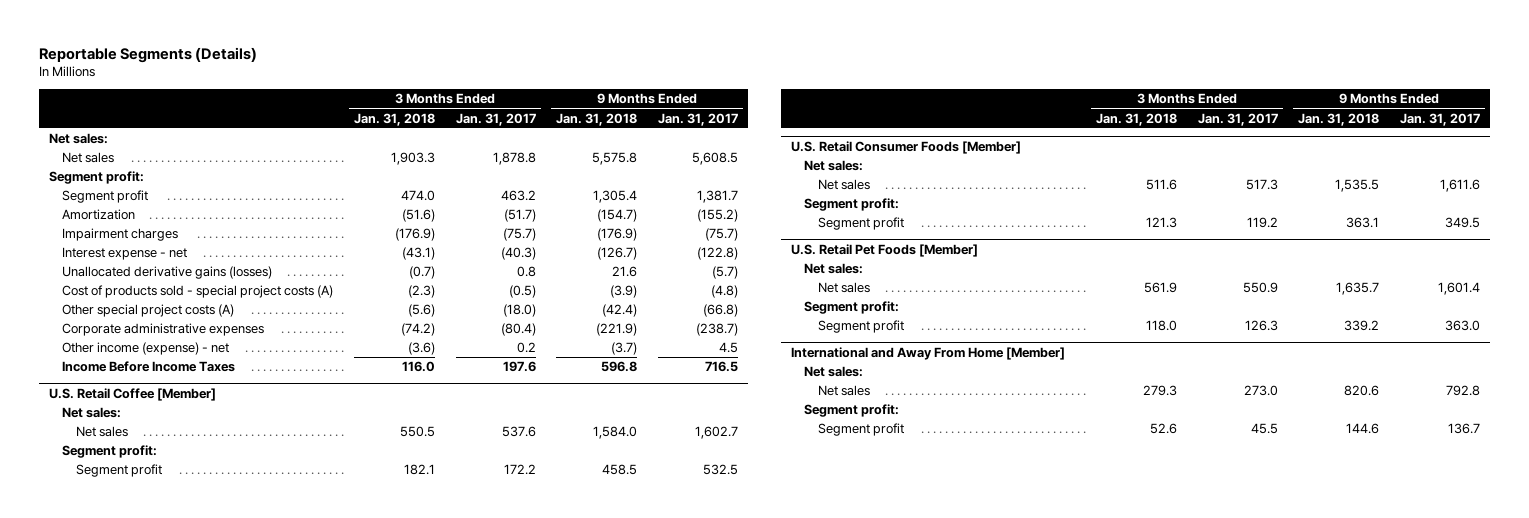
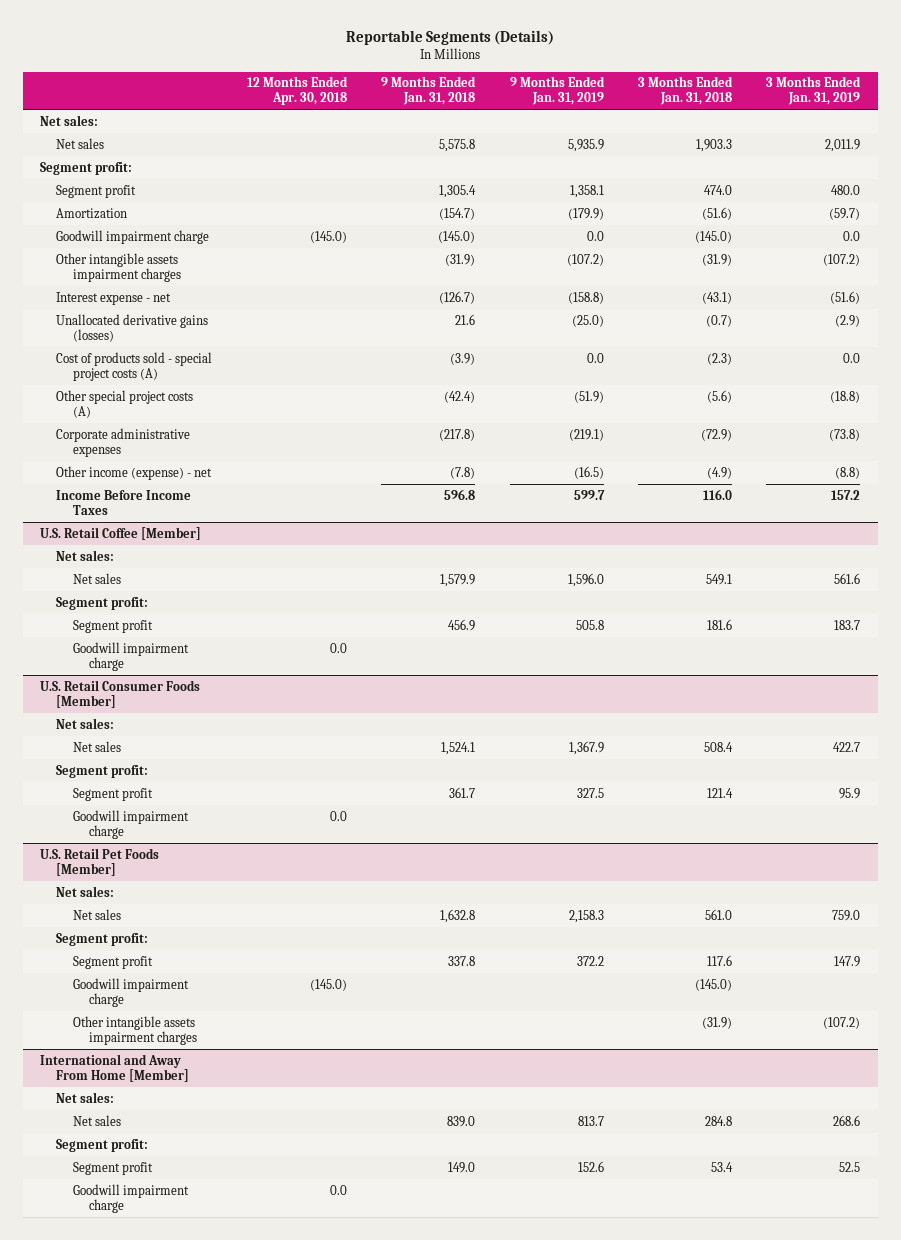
- | 3 Months Ended Jan. 31, 2018 | 3 Months Ended Jan. 31, 2017 | 9 Months Ended Jan. 31, 2018 | 9 Months Ended Jan. 31, 2017
+ | 12 Months Ended Apr. 30, 2018 | 9 Months Ended Jan. 31, 2018 | 9 Months Ended Jan. 31, 2019 | 3 Months Ended Jan. 31, 2018 | 3 Months Ended Jan. 31, 2019
- Impairment charges | (176.9) | (75.7) | (176.9) | (75.7)
+ Goodwill impairment charge | (145.0) | (145.0) | 0.0 | (145.0) | 0.0
+ Other intangible assets impairment charges | | (31.9) | (107.2) | (31.9) | (107.2)
- Corporate administrative expenses | (74.2) | (80.4) | (221.9) | (238.7)
- Other income (expense) - net | (3.6) | 0.2 | (3.7) | 4.5
+ Corporate administrative expenses | | (217.8) | (219.1) | (72.9) | (73.8)
+ Other income (expense) - net | | (7.8) | (16.5) | (4.9) | (8.8)
@ U.S. Retail Coffee [Member]
- Net sales | 550.5 | 537.6 | 1,584.0 | 1,602.7
+ Net sales | | 1,579.9 | 1,596.0 | 549.1 | 561.6
- Segment profit | 182.1 | 172.2 | 458.5 | 532.5
+ Segment profit | | 456.9 | 505.8 | 181.6 | 183.7
+ Goodwill impairment charge | 0.0 | | | |
@ U.S. Retail Consumer Foods [Member]
- Net sales | 511.6 | 517.3 | 1,535.5 | 1,611.6
+ Net sales | | 1,524.1 | 1,367.9 | 508.4 | 422.7
- Segment profit | 121.3 | 119.2 | 363.1 | 349.5
+ Segment profit | | 361.7 | 327.5 | 121.4 | 95.9
+ Goodwill impairment charge | 0.0 | | | |
@ U.S. Retail Pet Foods [Member]
- Net sales | 561.9 | 550.9 | 1,635.7 | 1,601.4
+ Net sales | | 1,632.8 | 2,158.3 | 561.0 | 759.0
- Segment profit | 118.0 | 126.3 | 339.2 | 363.0
+ Segment profit | | 337.8 | 372.2 | 117.6 | 147.9
+ Goodwill impairment charge | (145.0) | | | (145.0) |
+ Other intangible assets impairment charges | | | | (31.9) | (107.2)
@ International and Away From Home [Member]
- Net sales | 279.3 | 273.0 | 820.6 | 792.8
+ Net sales | | 839.0 | 813.7 | 284.8 | 268.6
- Segment profit | 52.6 | 45.5 | 144.6 | 136.7
+ Segment profit | | 149.0 | 152.6 | 53.4 | 52.5
+ Goodwill impairment charge | 0.0 | | | |

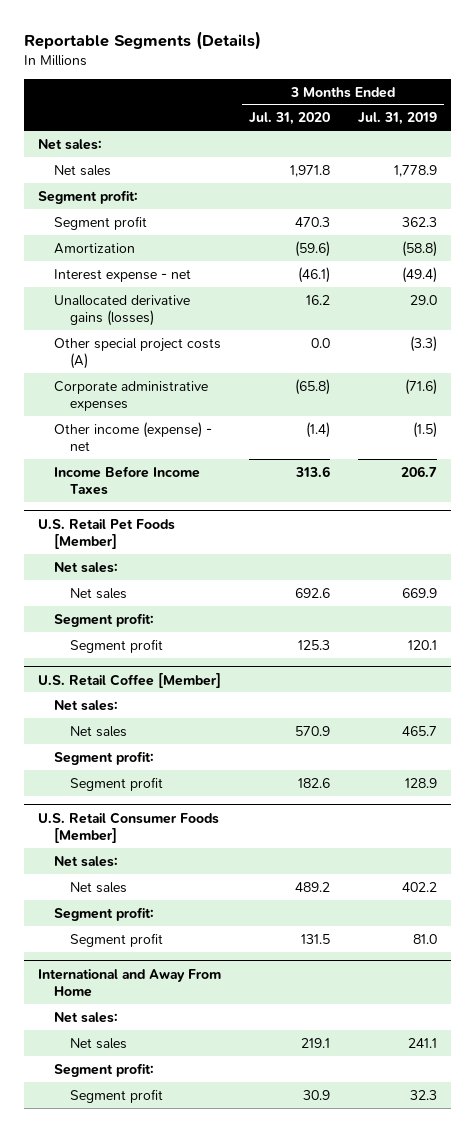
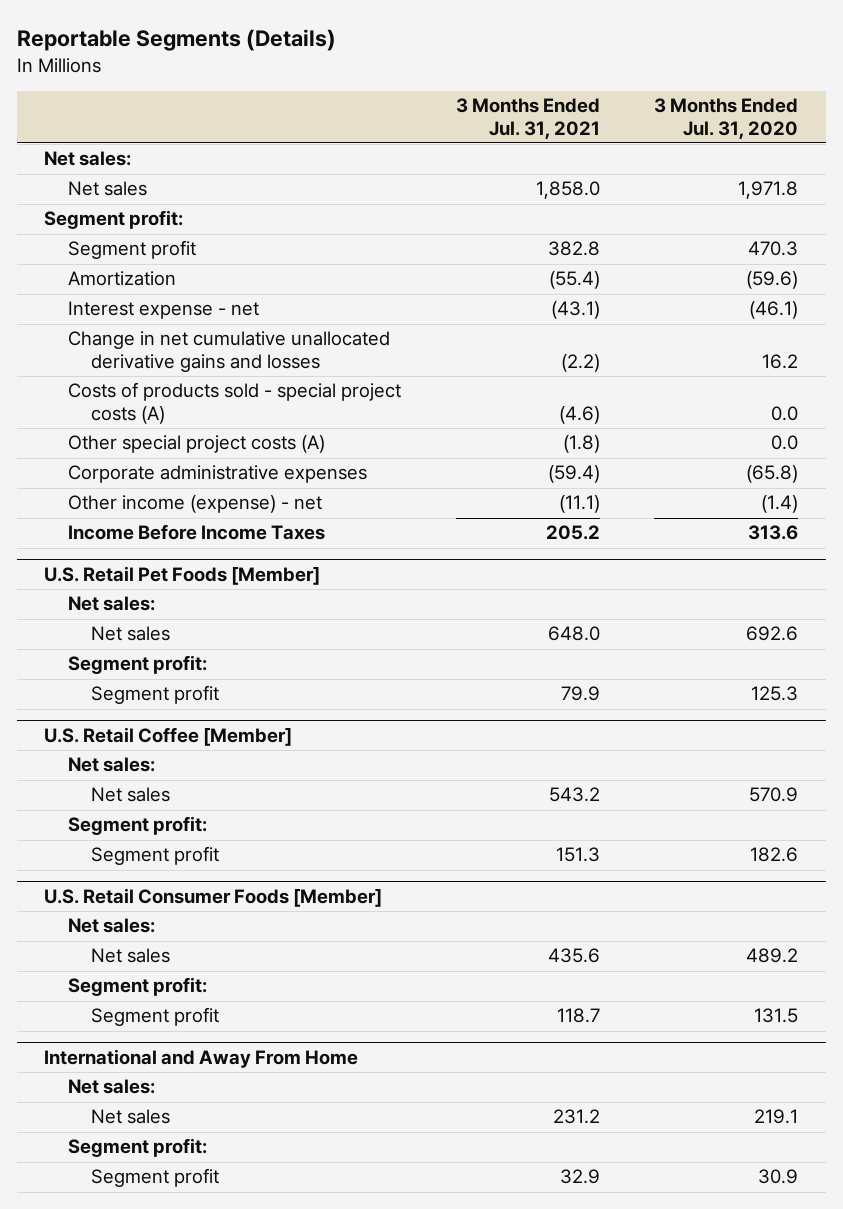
- | 3 Months Ended Jul. 31, 2020 | 3 Months Ended Jul. 31, 2019
+ | 3 Months Ended Jul. 31, 2021 | 3 Months Ended Jul. 31, 2020
- Unallocated derivative gains (losses) | 16.2 | 29.0
+ Change in net cumulative unallocated derivative gains and losses | (2.2) | 16.2
+ Costs of products sold - special project costs (A) | (4.6) | 0.0

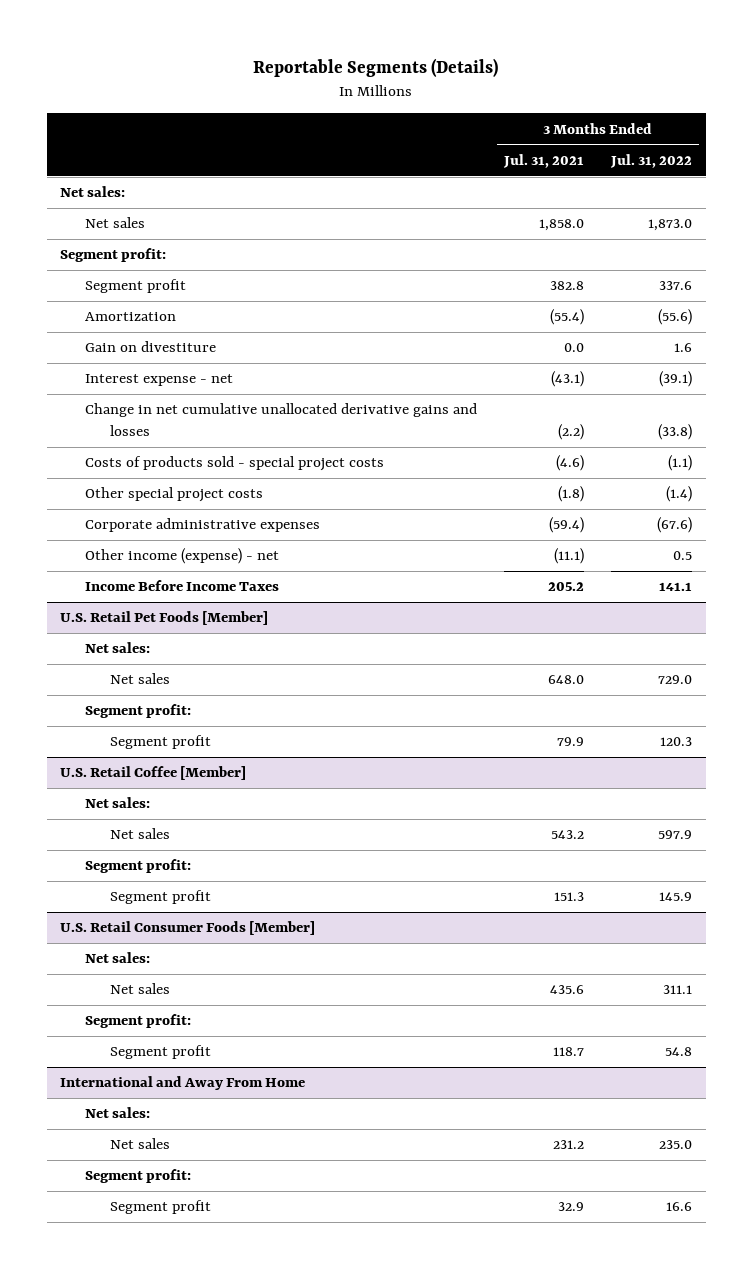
- | 3 Months Ended Jul. 31, 2021 | 3 Months Ended Jul. 31, 2020
+ | 3 Months Ended Jul. 31, 2021 | 3 Months Ended Jul. 31, 2022
+ Gain on divestiture | 0.0 | 1.6
- Costs of products sold - special project costs (A) | (4.6) | 0.0
- Other special project costs (A) | (1.8) | 0.0
+ Costs of products sold - special project costs | (4.6) | (1.1)
+ Other special project costs | (1.8) | (1.4)

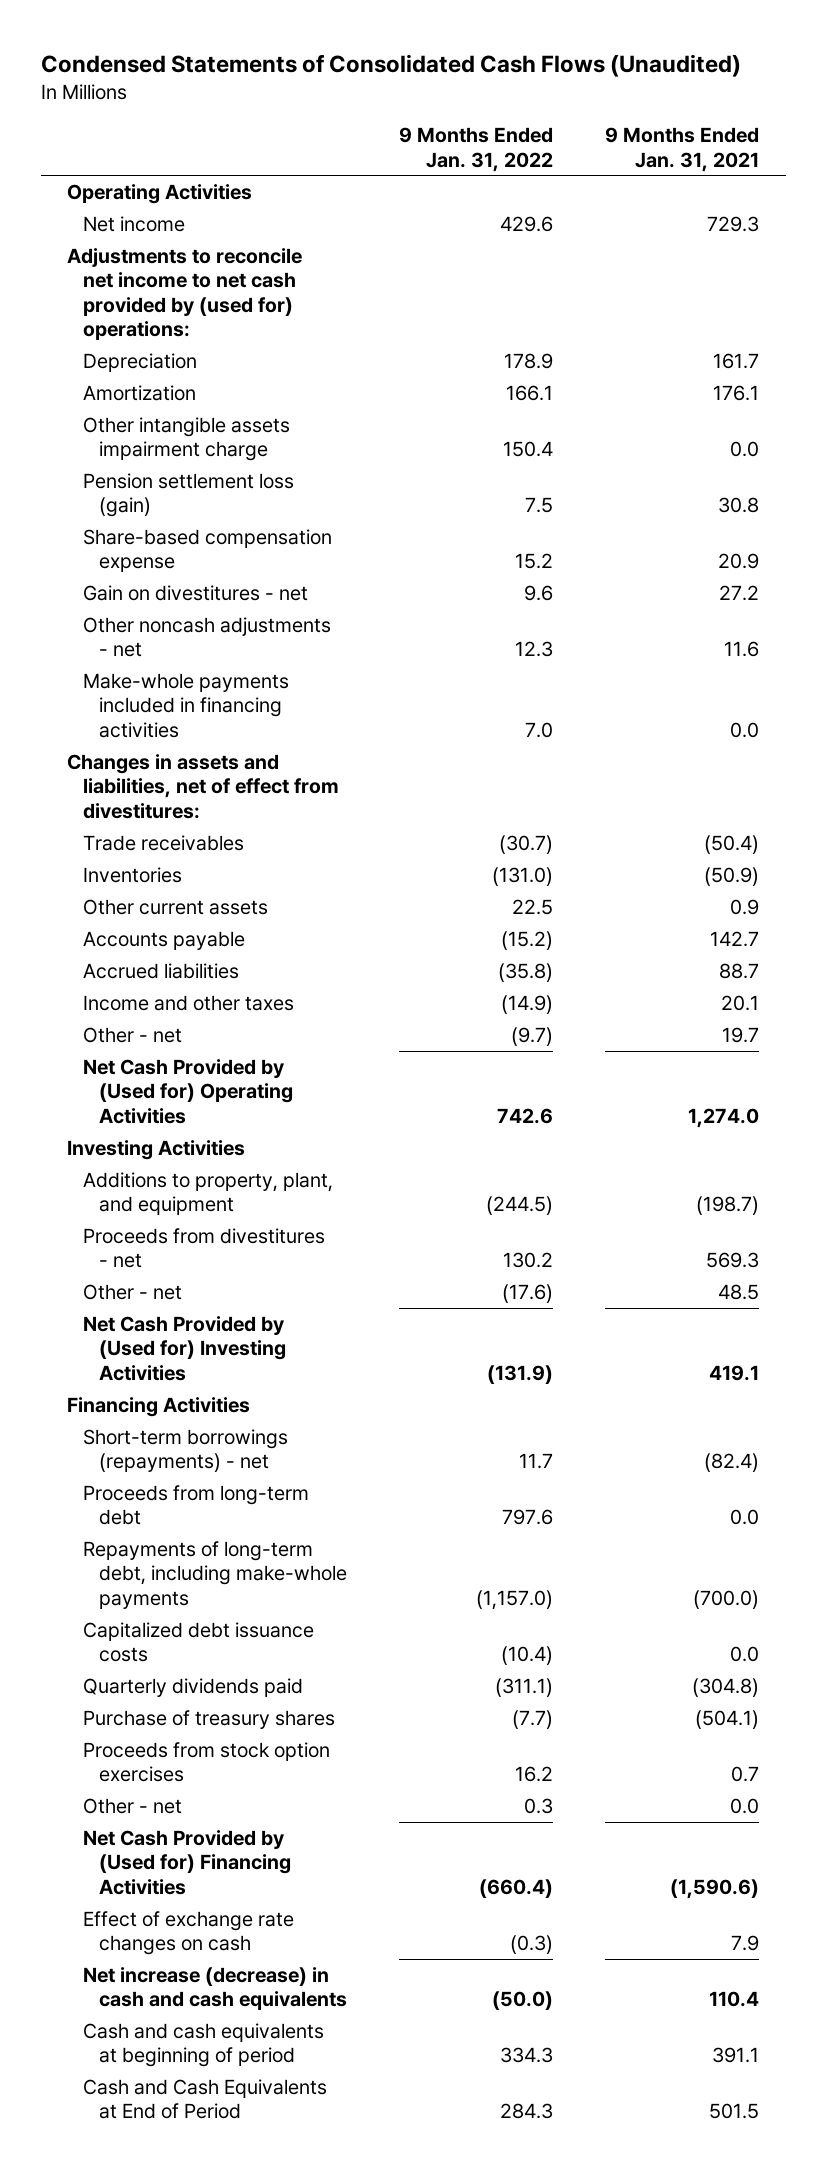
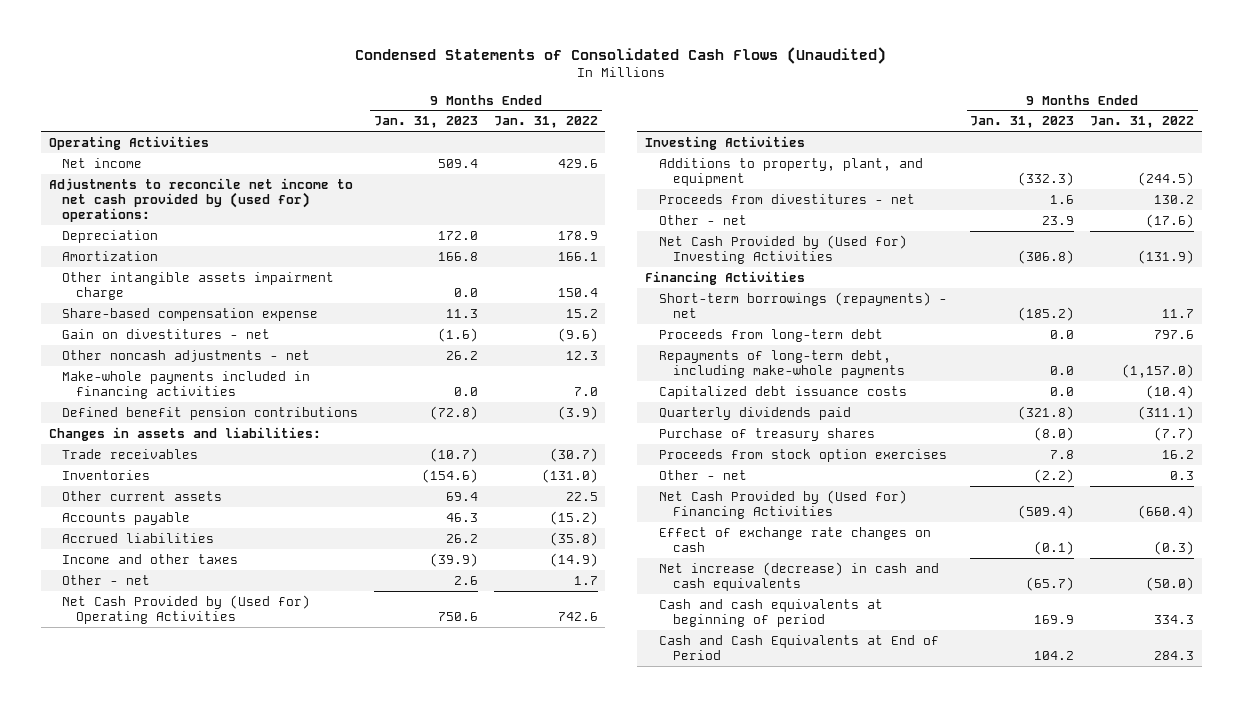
- | 9 Months Ended Jan. 31, 2022 | 9 Months Ended Jan. 31, 2021
+ | 9 Months Ended Jan. 31, 2023 | 9 Months Ended Jan. 31, 2022
- Pension settlement loss (gain) | 7.5 | 30.8
- Gain on divestitures - net | 9.6 | 27.2
+ Gain on divestitures - net | (1.6) | (9.6)
- Changes in assets and liabilities, net of effect from divestitures:
+ Defined benefit pension contributions | (72.8) | (3.9)
+ Changes in assets and liabilities:
- Other - net | (9.7) | 19.7
+ Other - net | 2.6 | 1.7

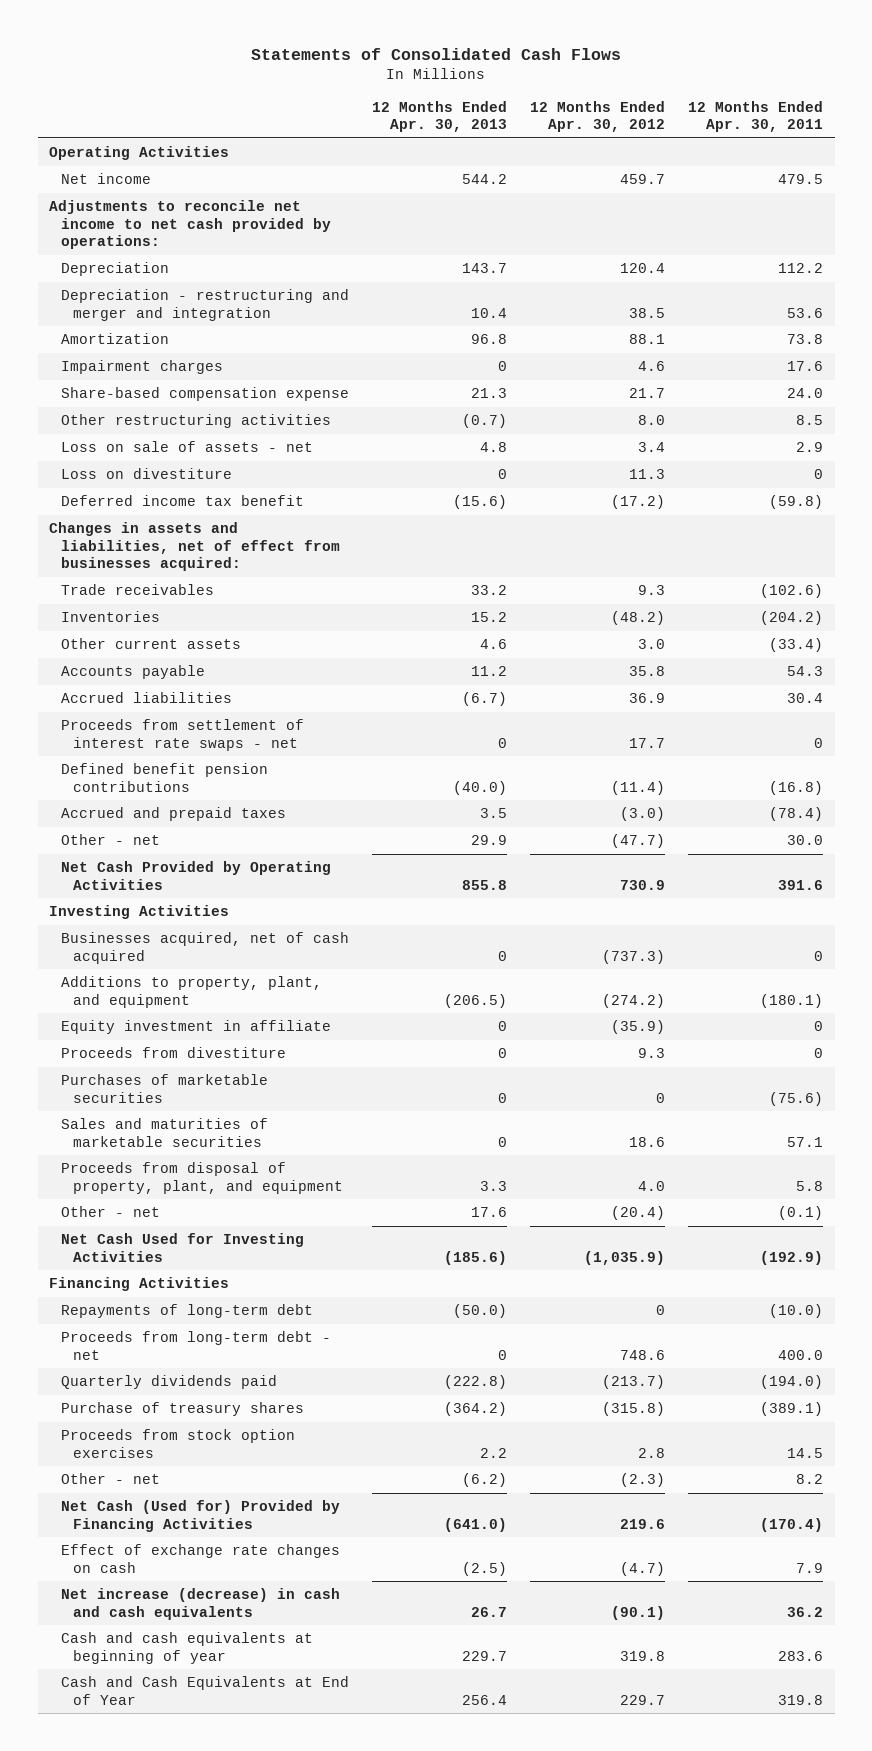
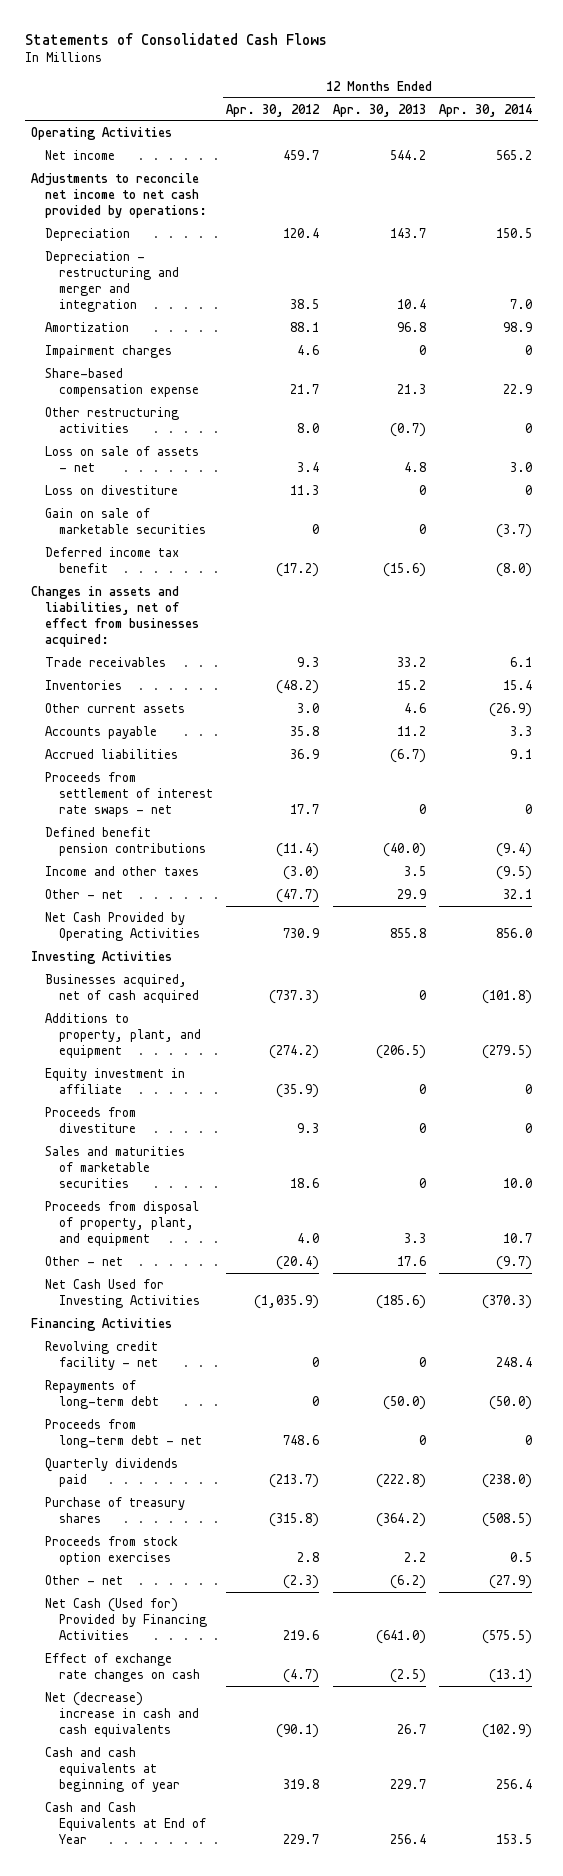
- | 12 Months Ended Apr. 30, 2013 | 12 Months Ended Apr. 30, 2012 | 12 Months Ended Apr. 30, 2011
+ | 12 Months Ended Apr. 30, 2012 | 12 Months Ended Apr. 30, 2013 | 12 Months Ended Apr. 30, 2014
+ Gain on sale of marketable securities | 0 | 0 | (3.7)
- Accrued and prepaid taxes | 3.5 | (3.0) | (78.4)
+ Income and other taxes | (3.0) | 3.5 | (9.5)
- Purchases of marketable securities | 0 | 0 | (75.6)
+ Revolving credit facility - net | 0 | 0 | 248.4
- Net increase (decrease) in cash and cash equivalents | 26.7 | (90.1) | 36.2
+ Net (decrease) increase in cash and cash equivalents | (90.1) | 26.7 | (102.9)

